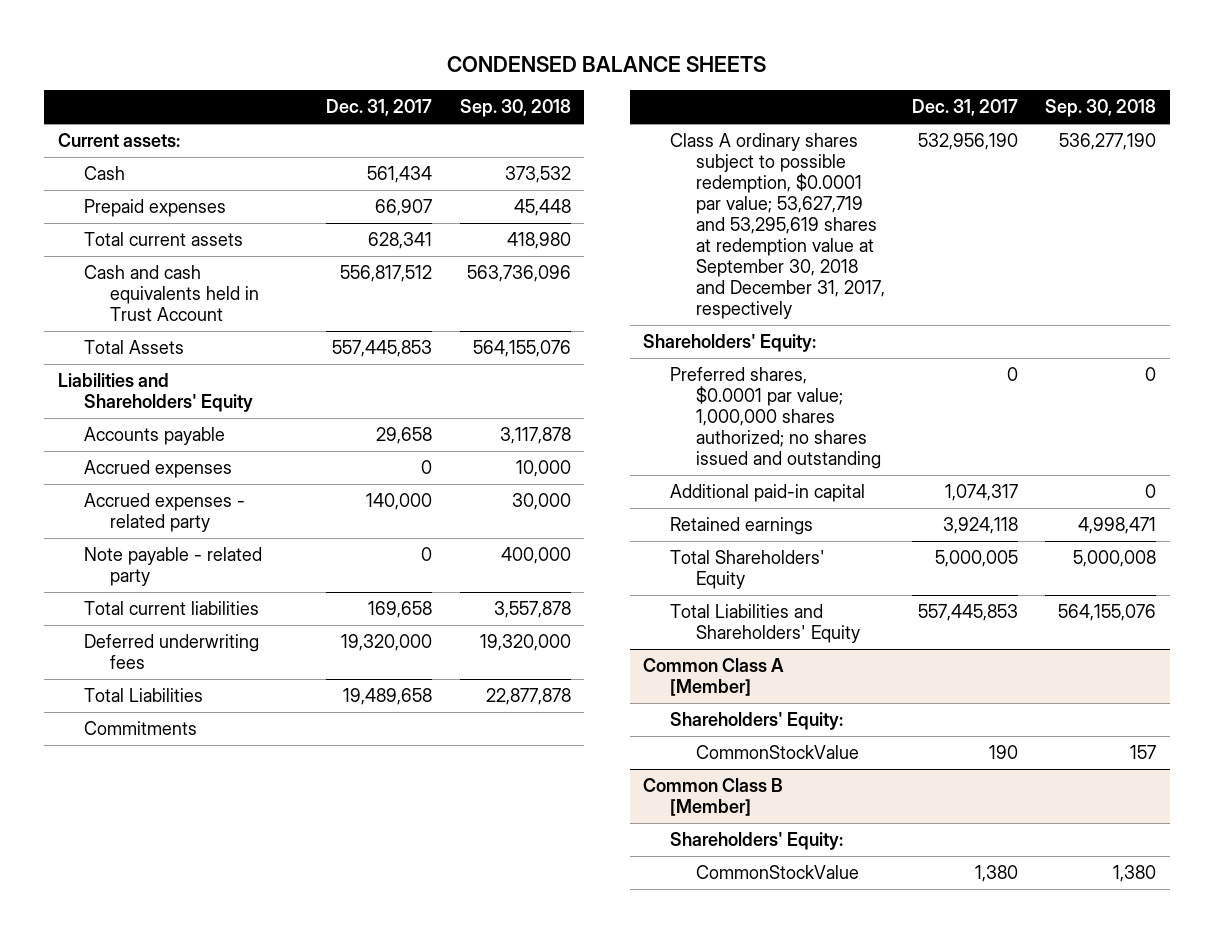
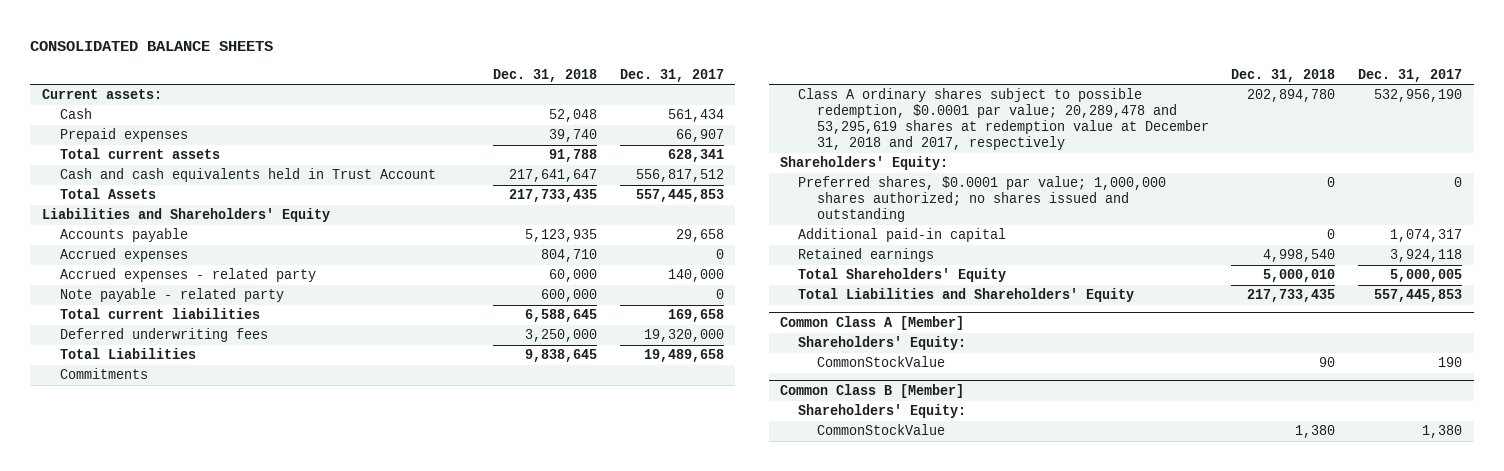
- CONDENSED BALANCE SHEETS
+ CONSOLIDATED BALANCE SHEETS
- | Dec. 31, 2017 | Sep. 30, 2018
+ | Dec. 31, 2018 | Dec. 31, 2017
- Class A ordinary shares subject to possible redemption, $0.0001 par value; 53,627,719 and 53,295,619 shares at redemption value at September 30, 2018 and December 31, 2017, respectively | 532,956,190 | 536,277,190
+ Class A ordinary shares subject to possible redemption, $0.0001 par value; 20,289,478 and 53,295,619 shares at redemption value at December 31, 2018 and 2017, respectively | 202,894,780 | 532,956,190

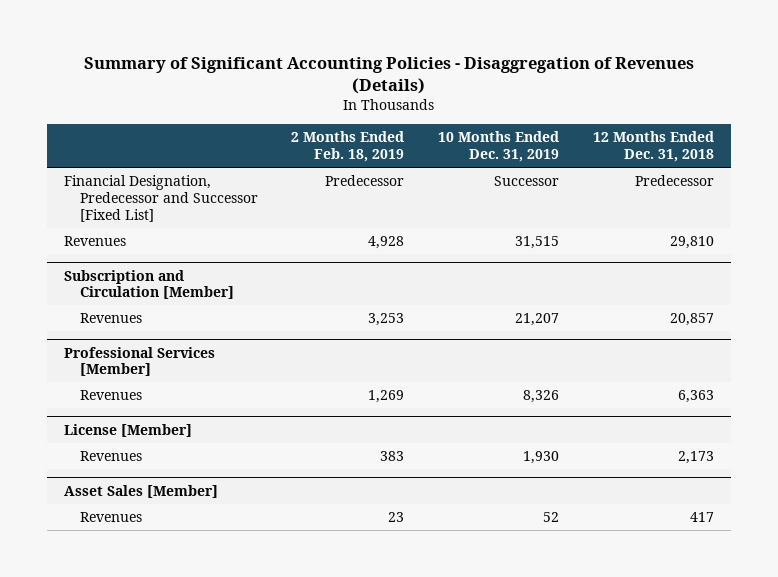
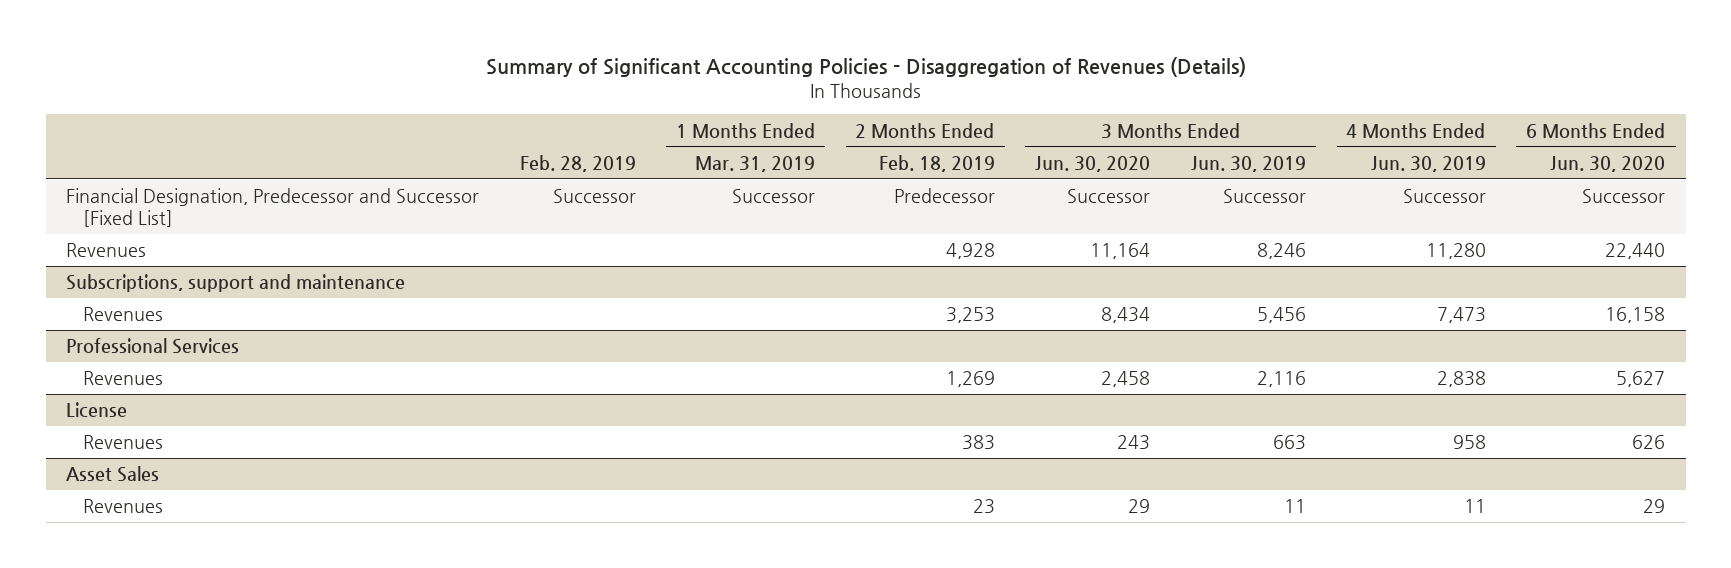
- | 2 Months Ended Feb. 18, 2019 | 10 Months Ended Dec. 31, 2019 | 12 Months Ended Dec. 31, 2018
+ | Feb. 28, 2019 | 1 Months Ended Mar. 31, 2019 | 2 Months Ended Feb. 18, 2019 | 3 Months Ended Jun. 30, 2020 | 3 Months Ended Jun. 30, 2019 | 4 Months Ended Jun. 30, 2019 | 6 Months Ended Jun. 30, 2020
- Subscription and Circulation [Member]
+ Subscriptions, support and maintenance
- Professional Services [Member]
+ Professional Services
- License [Member]
+ License
- Asset Sales [Member]
+ Asset Sales

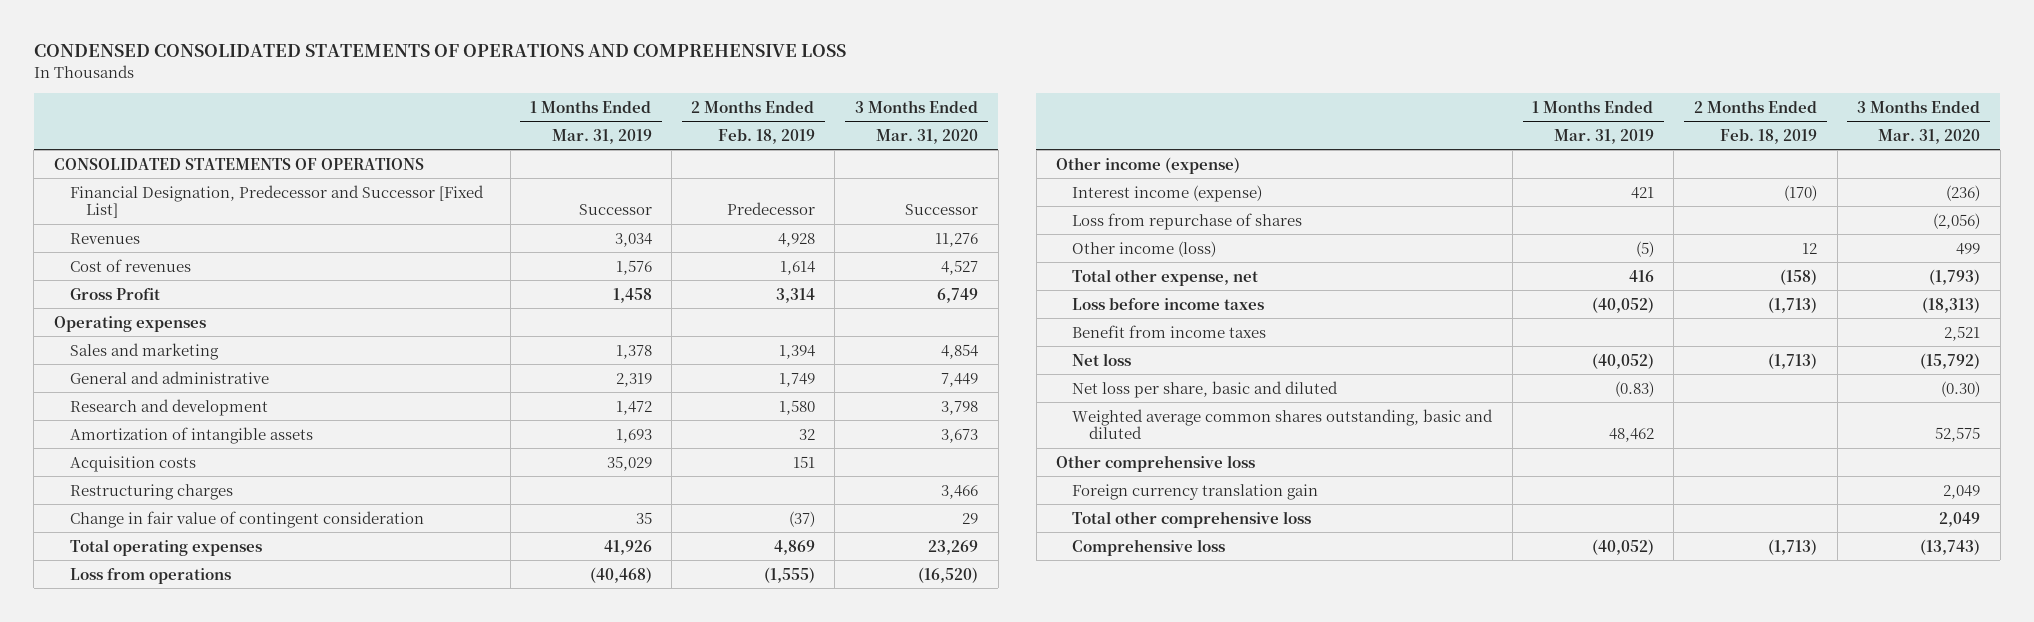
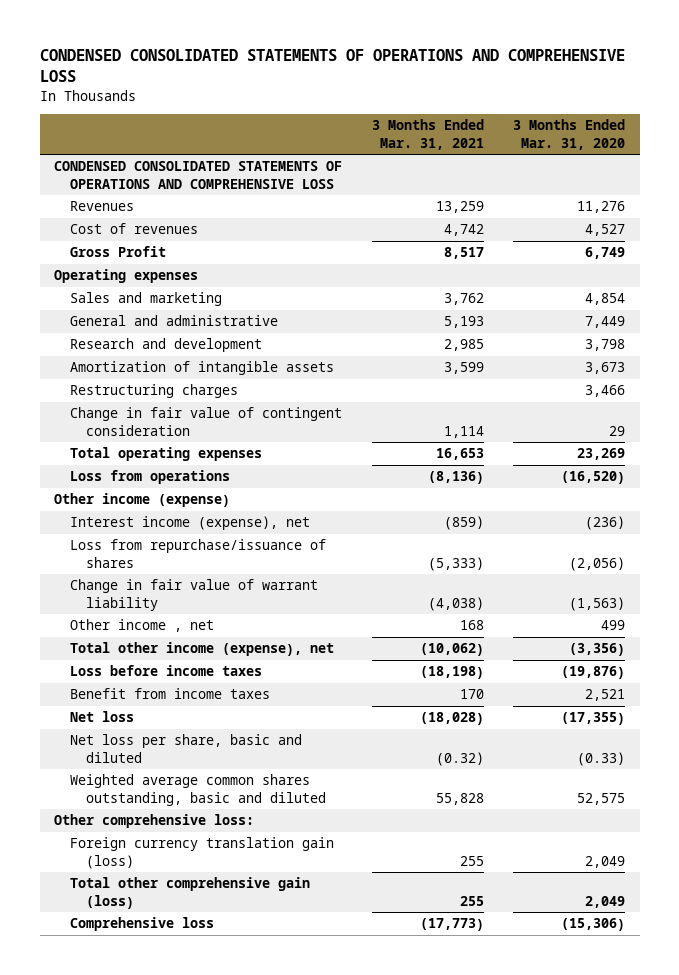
- | 1 Months Ended Mar. 31, 2019 | 2 Months Ended Feb. 18, 2019 | 3 Months Ended Mar. 31, 2020
+ | 3 Months Ended Mar. 31, 2021 | 3 Months Ended Mar. 31, 2020
- CONSOLIDATED STATEMENTS OF OPERATIONS
- Financial Designation, Predecessor and Successor [Fixed List] | Successor | Predecessor | Successor
+ CONDENSED CONSOLIDATED STATEMENTS OF OPERATIONS AND COMPREHENSIVE LOSS
- Acquisition costs | 35,029 | 151 |
- Interest income (expense) | 421 | (170) | (236)
- Loss from repurchase of shares | | | (2,056)
- Other income (loss) | (5) | 12 | 499
- Total other expense, net | 416 | (158) | (1,793)
- Loss before income taxes | (40,052) | (1,713) | (18,313)
+ Interest income (expense), net | (859) | (236)
+ Loss from repurchase/issuance of shares | (5,333) | (2,056)
+ Change in fair value of warrant liability | (4,038) | (1,563)
+ Other income , net | 168 | 499
+ Total other income (expense), net | (10,062) | (3,356)
+ Loss before income taxes | (18,198) | (19,876)
- Net loss | (40,052) | (1,713) | (15,792)
- Net loss per share, basic and diluted | (0.83) | | (0.30)
+ Net loss | (18,028) | (17,355)
+ Net loss per share, basic and diluted | (0.32) | (0.33)
- Other comprehensive loss
- Foreign currency translation gain | | | 2,049
- Total other comprehensive loss | | | 2,049
- Comprehensive loss | (40,052) | (1,713) | (13,743)
+ Other comprehensive loss:
+ Foreign currency translation gain (loss) | 255 | 2,049
+ Total other comprehensive gain (loss) | 255 | 2,049
+ Comprehensive loss | (17,773) | (15,306)

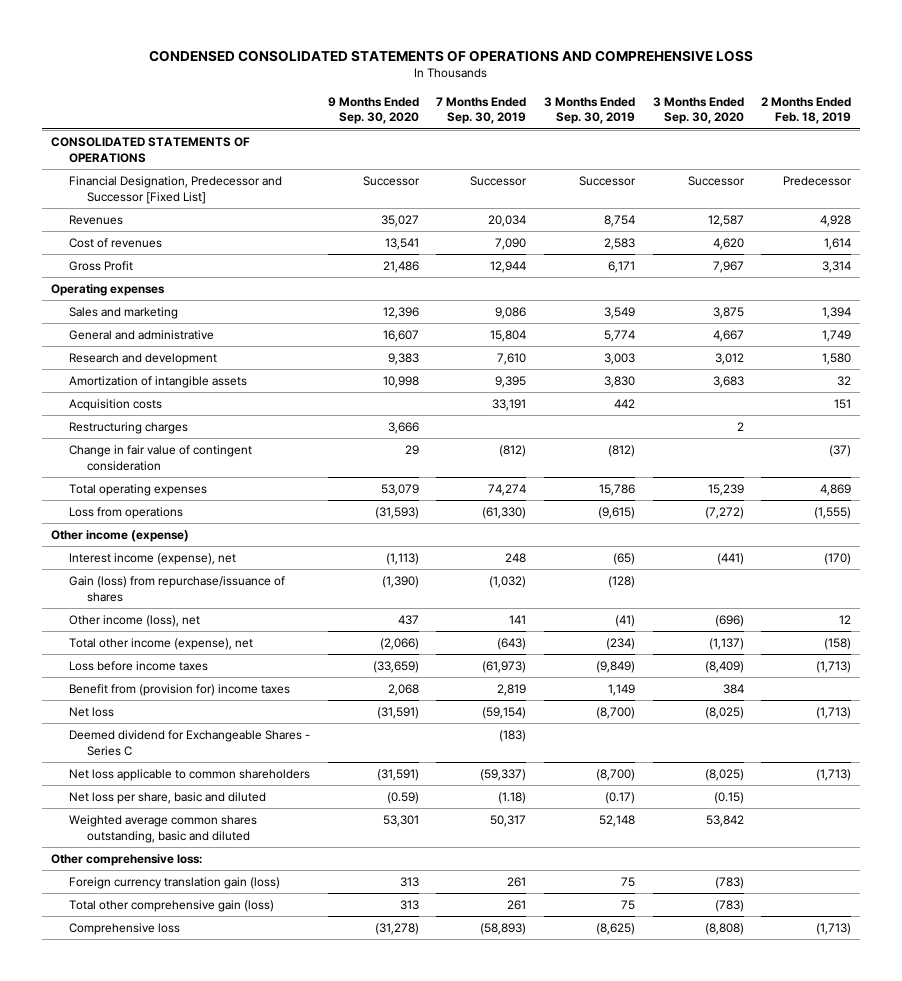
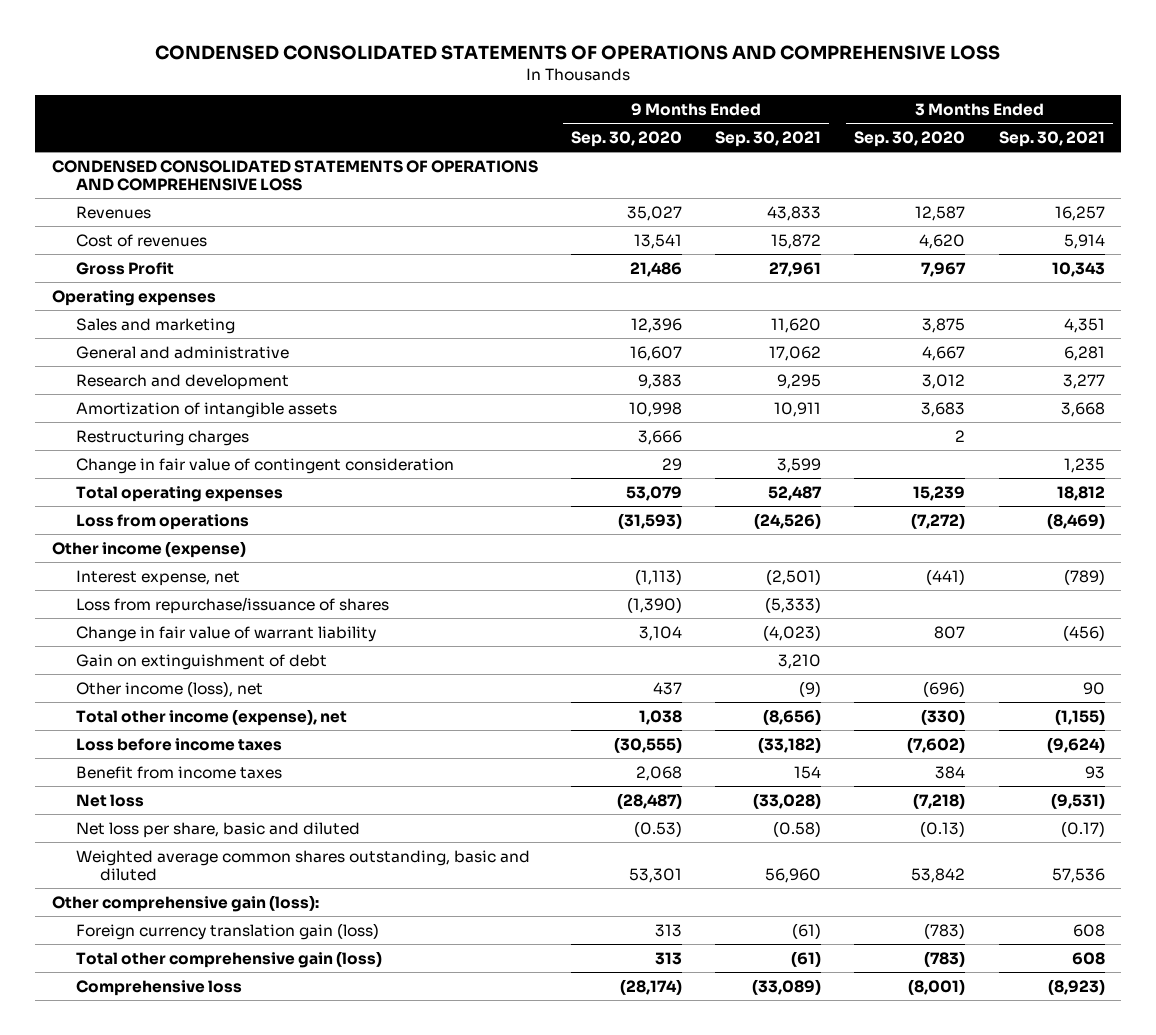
- | 9 Months Ended Sep. 30, 2020 | 7 Months Ended Sep. 30, 2019 | 3 Months Ended Sep. 30, 2019 | 3 Months Ended Sep. 30, 2020 | 2 Months Ended Feb. 18, 2019
+ | 9 Months Ended Sep. 30, 2020 | 9 Months Ended Sep. 30, 2021 | 3 Months Ended Sep. 30, 2020 | 3 Months Ended Sep. 30, 2021
- CONSOLIDATED STATEMENTS OF OPERATIONS
- Financial Designation, Predecessor and Successor [Fixed List] | Successor | Successor | Successor | Successor | Predecessor
+ CONDENSED CONSOLIDATED STATEMENTS OF OPERATIONS AND COMPREHENSIVE LOSS
- Acquisition costs | | 33,191 | 442 | | 151
- Interest income (expense), net | (1,113) | 248 | (65) | (441) | (170)
- Gain (loss) from repurchase/issuance of shares | (1,390) | (1,032) | (128) | |
+ Interest expense, net | (1,113) | (2,501) | (441) | (789)
+ Loss from repurchase/issuance of shares | (1,390) | (5,333) | |
+ Change in fair value of warrant liability | 3,104 | (4,023) | 807 | (456)
+ Gain on extinguishment of debt | | 3,210 | |
- Total other income (expense), net | (2,066) | (643) | (234) | (1,137) | (158)
- Loss before income taxes | (33,659) | (61,973) | (9,849) | (8,409) | (1,713)
- Benefit from (provision for) income taxes | 2,068 | 2,819 | 1,149 | 384 |
- Net loss | (31,591) | (59,154) | (8,700) | (8,025) | (1,713)
- Deemed dividend for Exchangeable Shares - Series C | | (183) | | |
- Net loss applicable to common shareholders | (31,591) | (59,337) | (8,700) | (8,025) | (1,713)
- Net loss per share, basic and diluted | (0.59) | (1.18) | (0.17) | (0.15) |
+ Total other income (expense), net | 1,038 | (8,656) | (330) | (1,155)
+ Loss before income taxes | (30,555) | (33,182) | (7,602) | (9,624)
+ Benefit from income taxes | 2,068 | 154 | 384 | 93
+ Net loss | (28,487) | (33,028) | (7,218) | (9,531)
+ Net loss per share, basic and diluted | (0.53) | (0.58) | (0.13) | (0.17)
- Other comprehensive loss:
+ Other comprehensive gain (loss):
- Comprehensive loss | (31,278) | (58,893) | (8,625) | (8,808) | (1,713)
+ Comprehensive loss | (28,174) | (33,089) | (8,001) | (8,923)

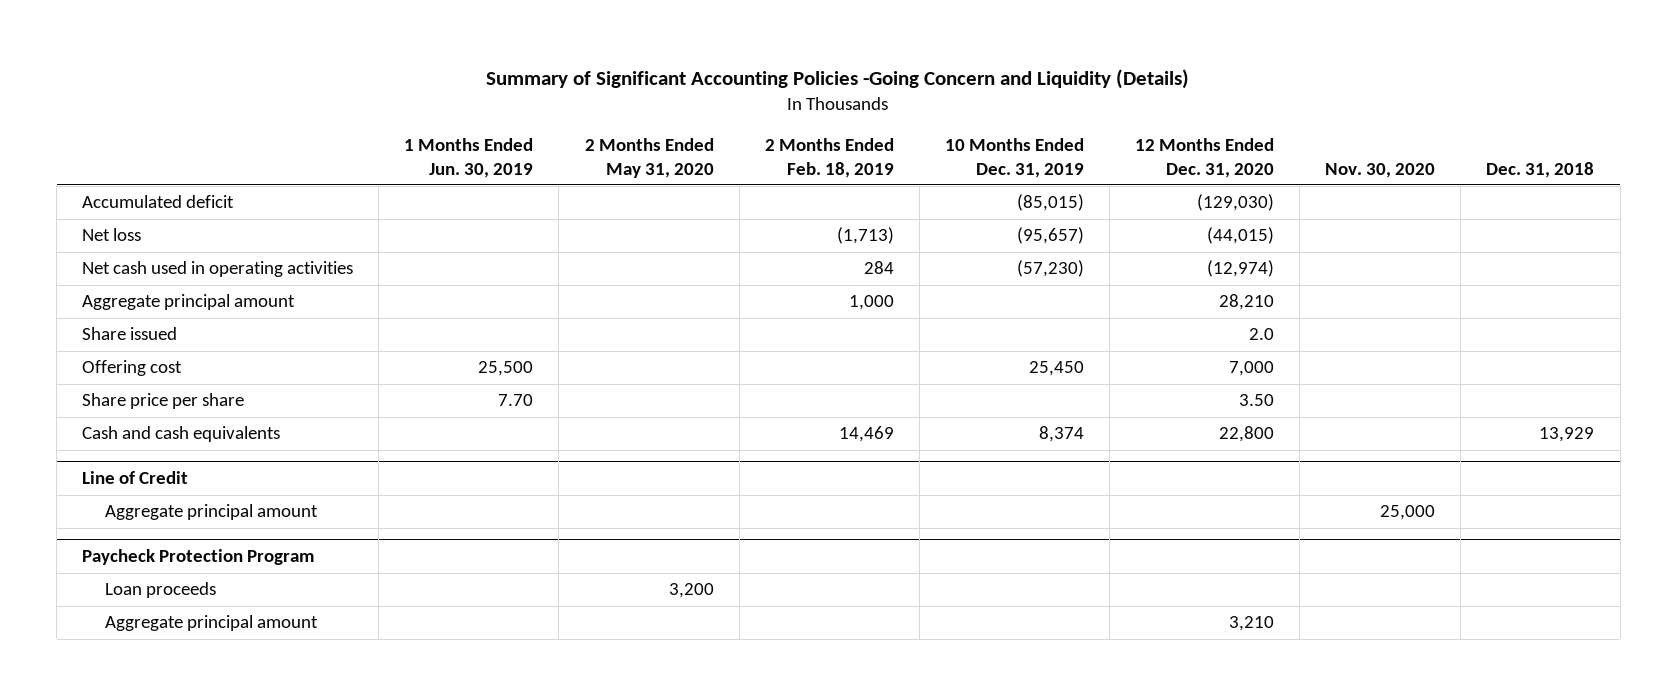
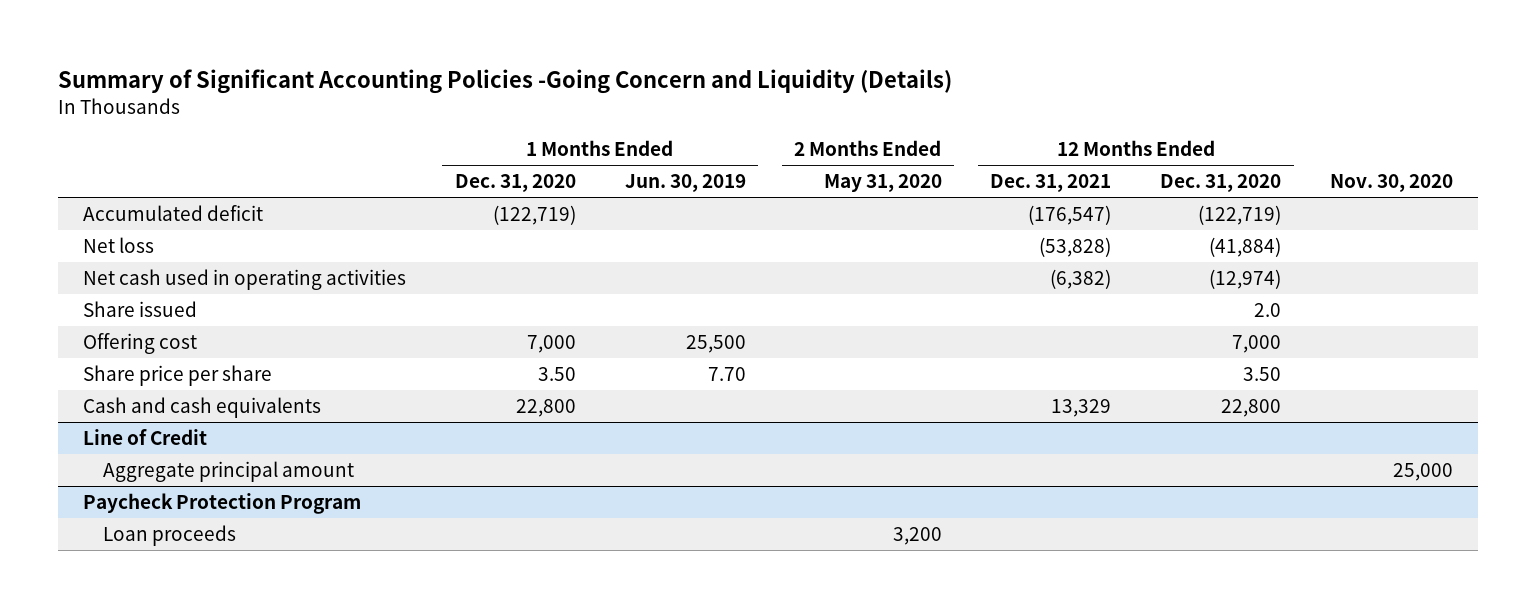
- | 1 Months Ended Jun. 30, 2019 | 2 Months Ended May 31, 2020 | 2 Months Ended Feb. 18, 2019 | 10 Months Ended Dec. 31, 2019 | 12 Months Ended Dec. 31, 2020 | Nov. 30, 2020 | Dec. 31, 2018
+ | 1 Months Ended Dec. 31, 2020 | 1 Months Ended Jun. 30, 2019 | 2 Months Ended May 31, 2020 | 12 Months Ended Dec. 31, 2021 | 12 Months Ended Dec. 31, 2020 | Nov. 30, 2020
- Accumulated deficit | | | | (85,015) | (129,030) | |
- Net loss | | | (1,713) | (95,657) | (44,015) | |
+ Accumulated deficit | (122,719) | | | (176,547) | (122,719) |
+ Net loss | | | | (53,828) | (41,884) |
- Aggregate principal amount | | | 1,000 | | 28,210 | |
@ Paycheck Protection Program
- Aggregate principal amount | | | | | 3,210 | |

